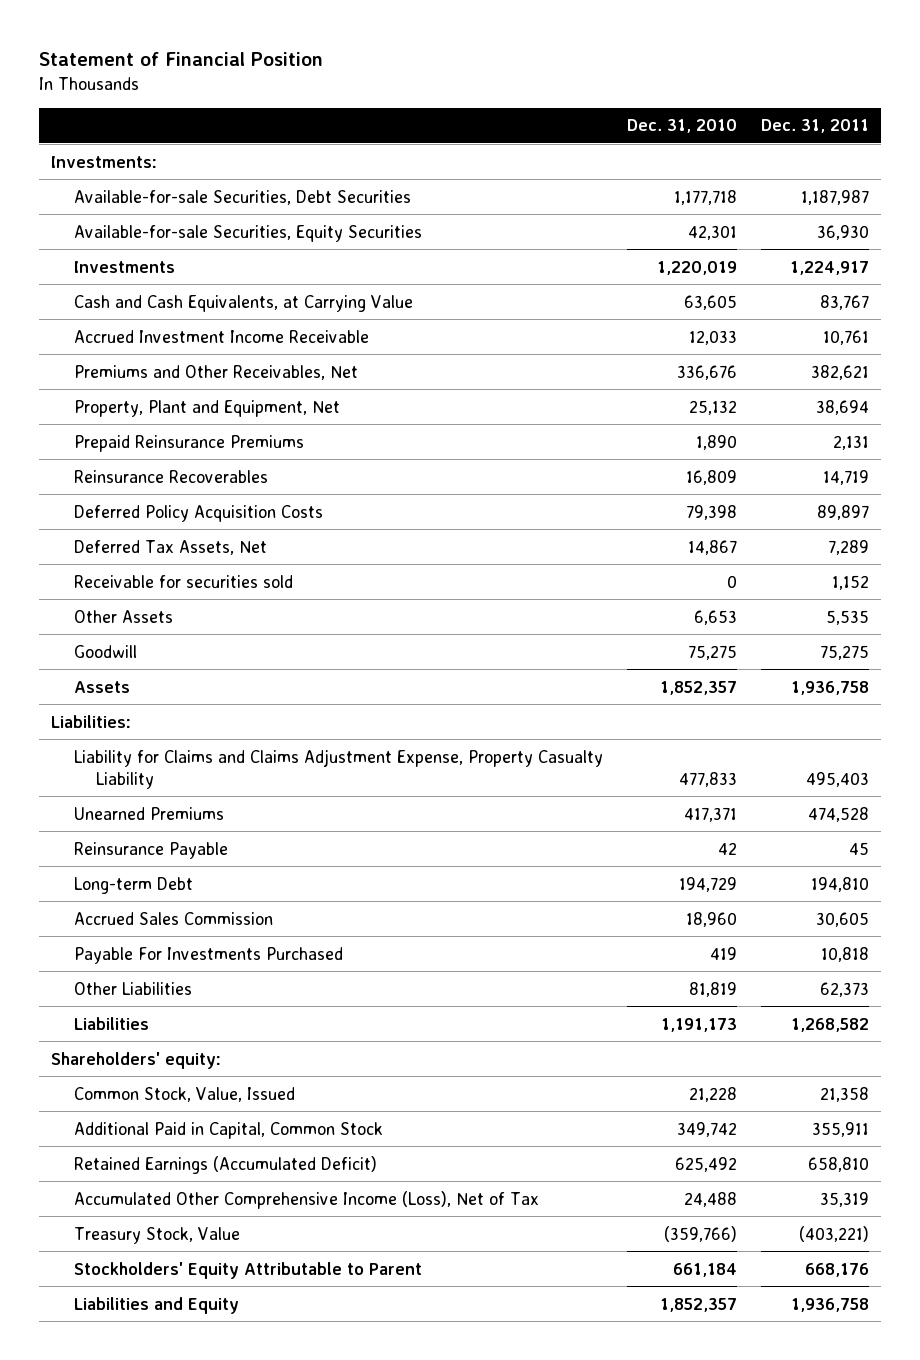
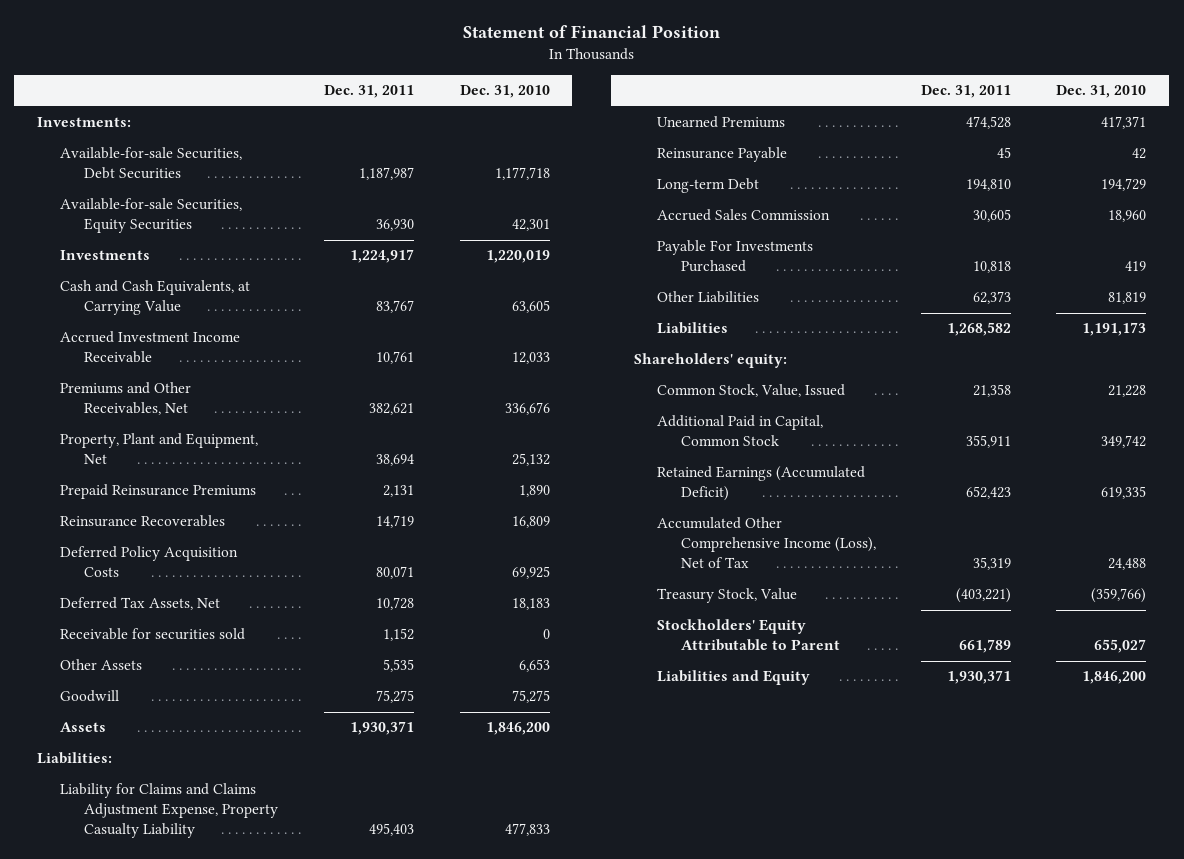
- | Dec. 31, 2010 | Dec. 31, 2011
+ | Dec. 31, 2011 | Dec. 31, 2010
- Deferred Policy Acquisition Costs | 79,398 | 89,897
- Deferred Tax Assets, Net | 14,867 | 7,289
+ Deferred Policy Acquisition Costs | 80,071 | 69,925
+ Deferred Tax Assets, Net | 10,728 | 18,183
- Assets | 1,852,357 | 1,936,758
+ Assets | 1,930,371 | 1,846,200
- Retained Earnings (Accumulated Deficit) | 625,492 | 658,810
+ Retained Earnings (Accumulated Deficit) | 652,423 | 619,335
- Stockholders' Equity Attributable to Parent | 661,184 | 668,176
- Liabilities and Equity | 1,852,357 | 1,936,758
+ Stockholders' Equity Attributable to Parent | 661,789 | 655,027
+ Liabilities and Equity | 1,930,371 | 1,846,200

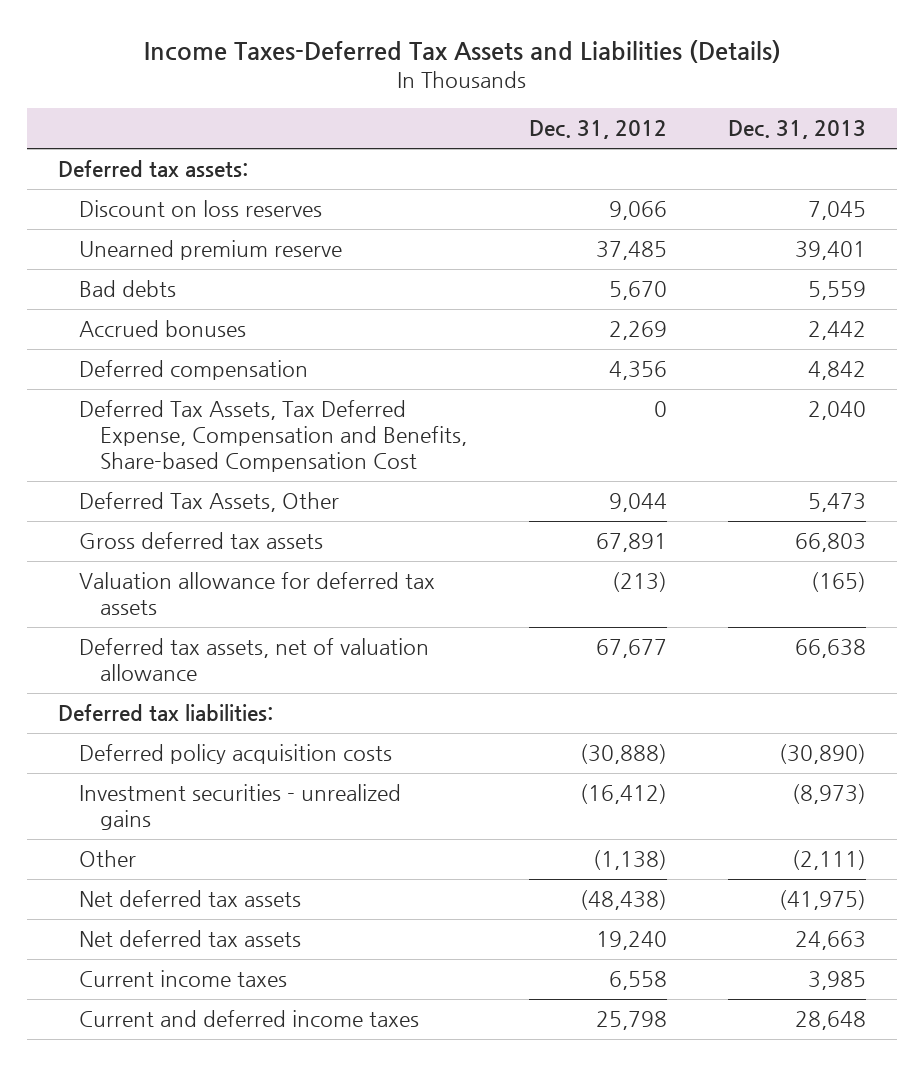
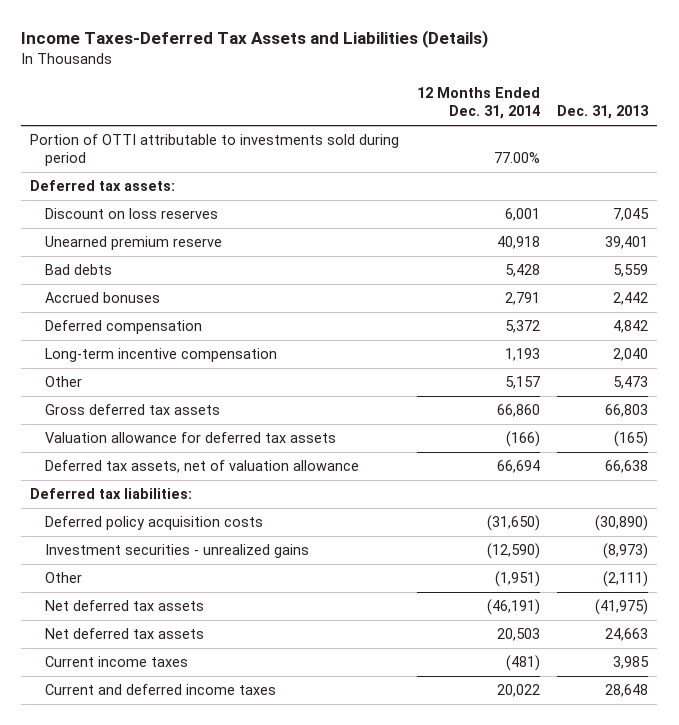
- | Dec. 31, 2012 | Dec. 31, 2013
+ | 12 Months Ended Dec. 31, 2014 | Dec. 31, 2013
+ Portion of OTTI attributable to investments sold during period | 77.00% |
- Deferred Tax Assets, Tax Deferred Expense, Compensation and Benefits, Share-based Compensation Cost | 0 | 2,040
- Deferred Tax Assets, Other | 9,044 | 5,473
+ Long-term incentive compensation | 1,193 | 2,040
+ Other | 5,157 | 5,473

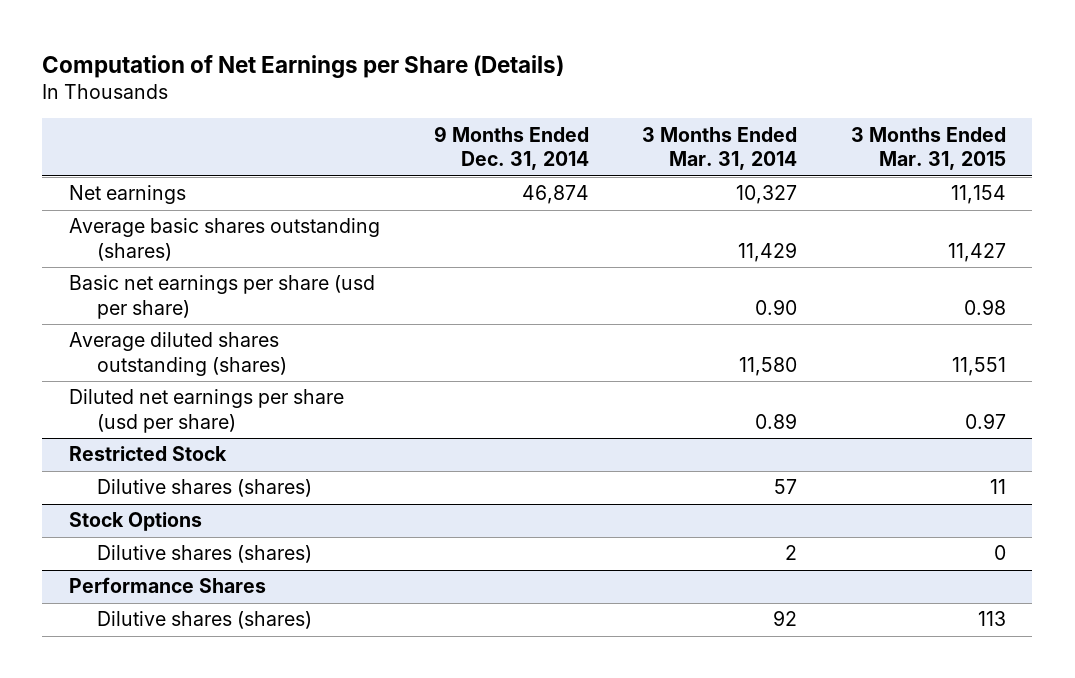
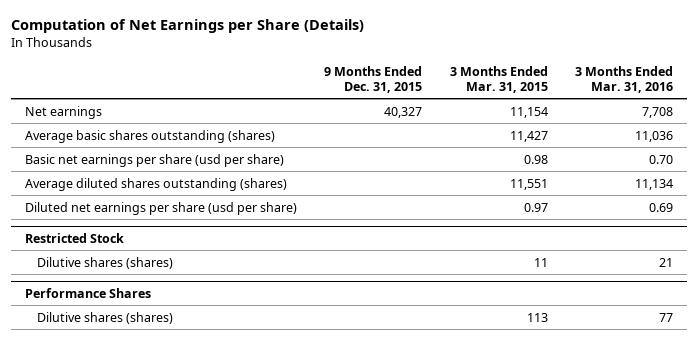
- | 9 Months Ended Dec. 31, 2014 | 3 Months Ended Mar. 31, 2014 | 3 Months Ended Mar. 31, 2015
+ | 9 Months Ended Dec. 31, 2015 | 3 Months Ended Mar. 31, 2015 | 3 Months Ended Mar. 31, 2016
- Stock Options
- Dilutive shares (shares) | | 2 | 0

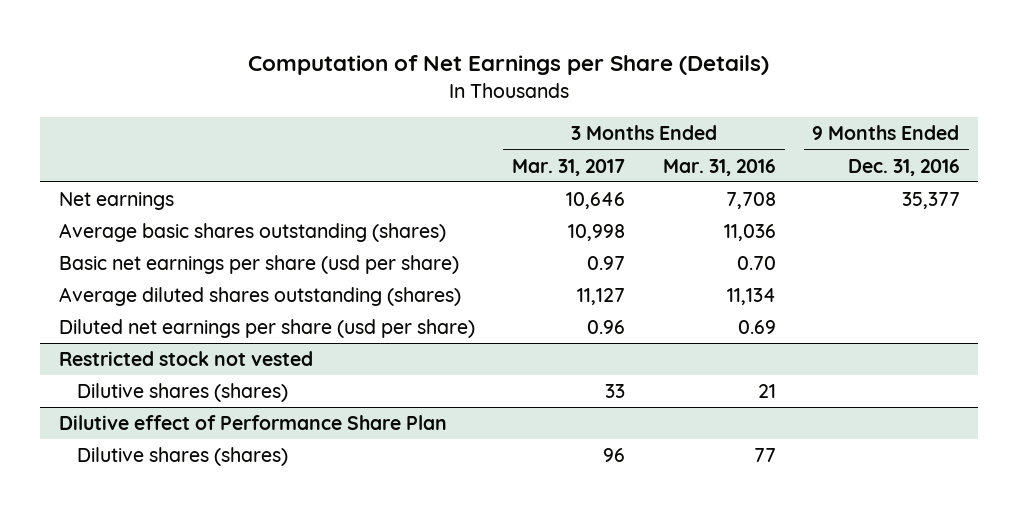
- | 9 Months Ended Dec. 31, 2015 | 3 Months Ended Mar. 31, 2015 | 3 Months Ended Mar. 31, 2016
+ | 3 Months Ended Mar. 31, 2017 | 3 Months Ended Mar. 31, 2016 | 9 Months Ended Dec. 31, 2016
- Restricted Stock
+ Restricted stock not vested
- Performance Shares
+ Dilutive effect of Performance Share Plan

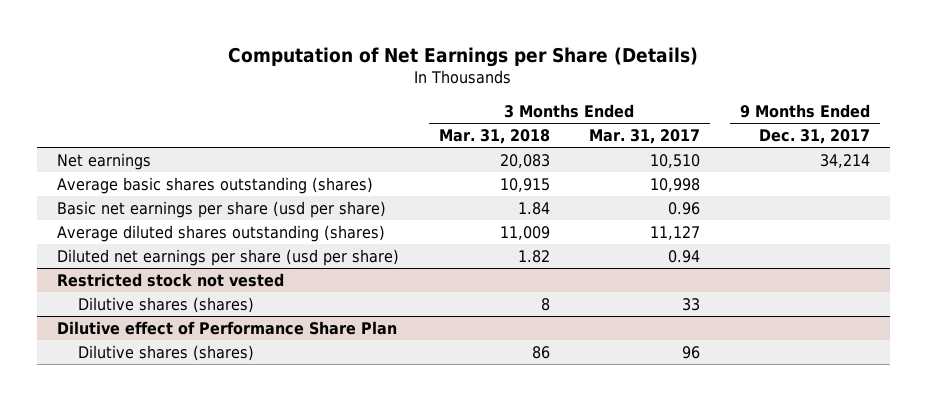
- | 3 Months Ended Mar. 31, 2017 | 3 Months Ended Mar. 31, 2016 | 9 Months Ended Dec. 31, 2016
+ | 3 Months Ended Mar. 31, 2018 | 3 Months Ended Mar. 31, 2017 | 9 Months Ended Dec. 31, 2017
- Net earnings | 10,646 | 7,708 | 35,377
+ Net earnings | 20,083 | 10,510 | 34,214
- Basic net earnings per share (usd per share) | 0.97 | 0.70 |
+ Basic net earnings per share (usd per share) | 1.84 | 0.96 |
- Diluted net earnings per share (usd per share) | 0.96 | 0.69 |
+ Diluted net earnings per share (usd per share) | 1.82 | 0.94 |

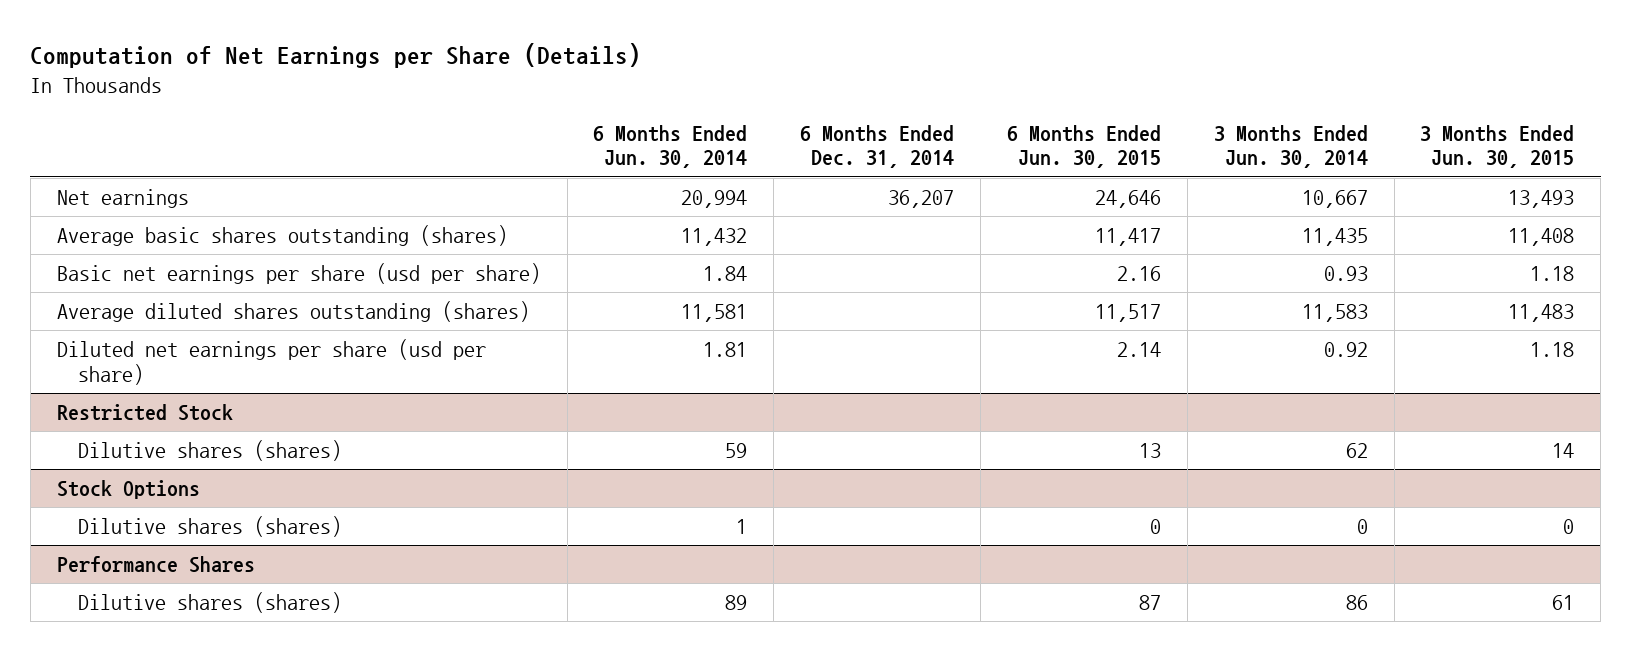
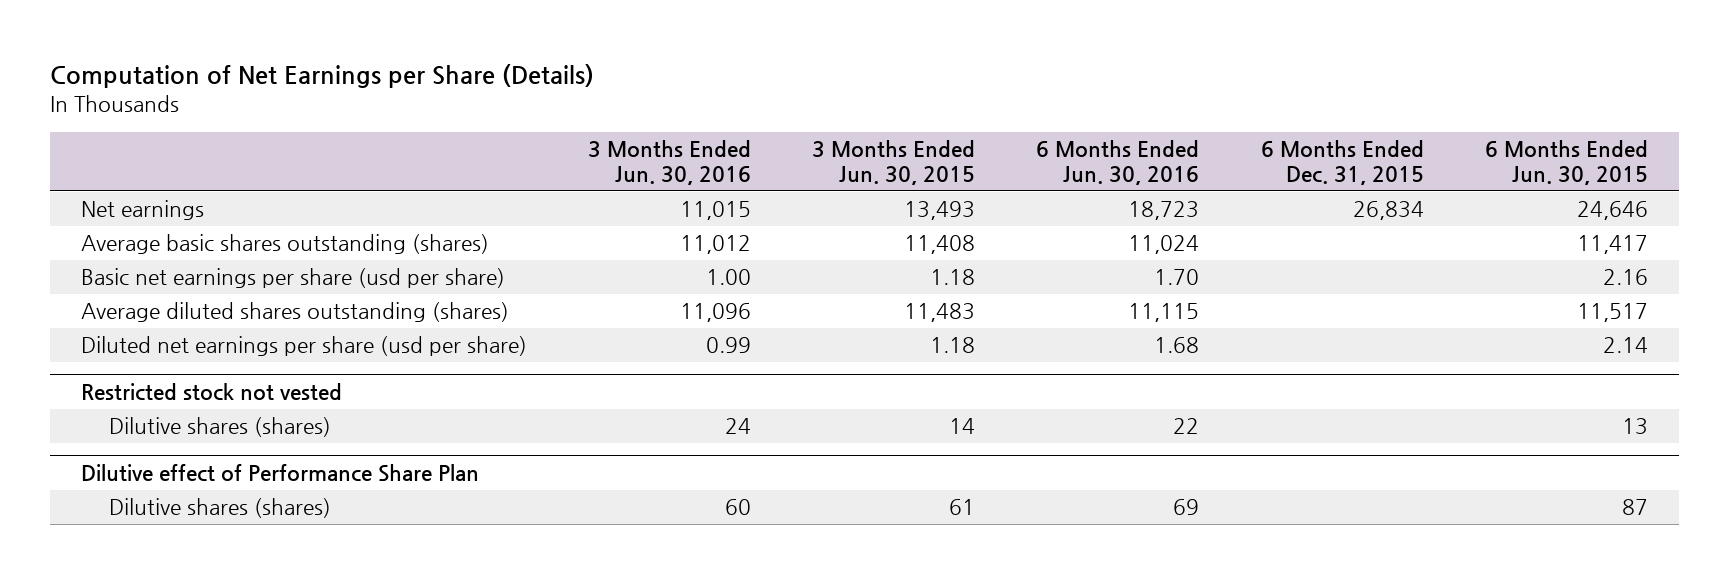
- | 6 Months Ended Jun. 30, 2014 | 6 Months Ended Dec. 31, 2014 | 6 Months Ended Jun. 30, 2015 | 3 Months Ended Jun. 30, 2014 | 3 Months Ended Jun. 30, 2015
+ | 3 Months Ended Jun. 30, 2016 | 3 Months Ended Jun. 30, 2015 | 6 Months Ended Jun. 30, 2016 | 6 Months Ended Dec. 31, 2015 | 6 Months Ended Jun. 30, 2015
- Restricted Stock
+ Restricted stock not vested
- Stock Options
- Dilutive shares (shares) | 1 | | 0 | 0 | 0
- Performance Shares
+ Dilutive effect of Performance Share Plan

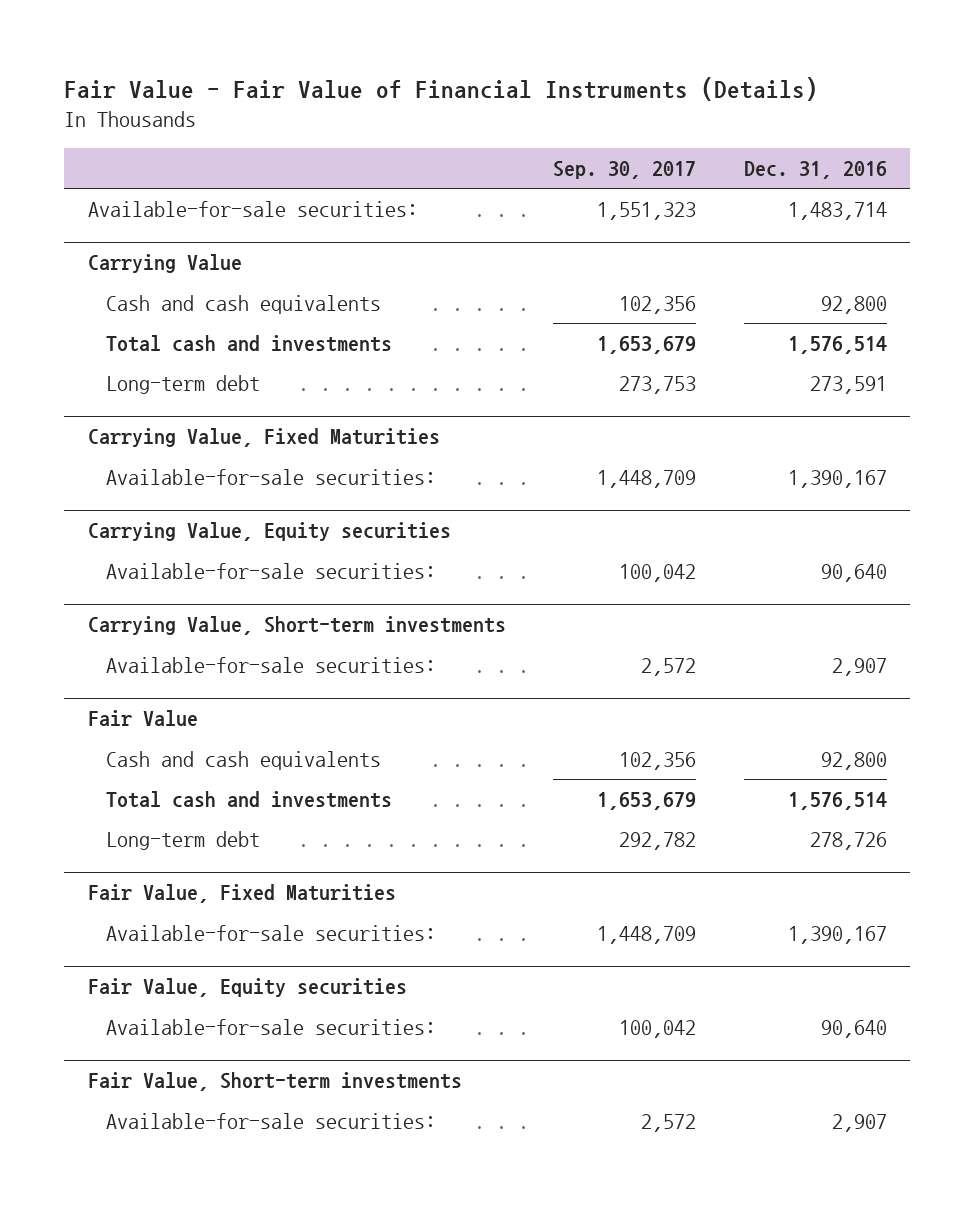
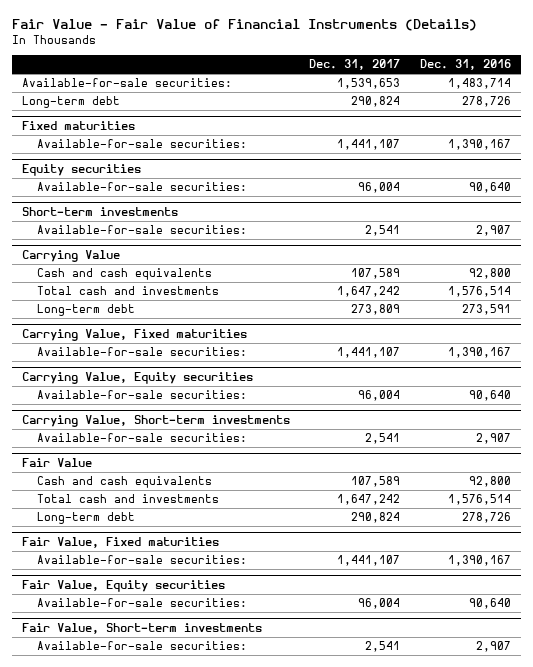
- | Sep. 30, 2017 | Dec. 31, 2016
+ | Dec. 31, 2017 | Dec. 31, 2016
+ Long-term debt | 290,824 | 278,726
+ Fixed maturities
+ Available-for-sale securities: | 1,441,107 | 1,390,167
+ Equity securities
+ Available-for-sale securities: | 96,004 | 90,640
+ Short-term investments
+ Available-for-sale securities: | 2,541 | 2,907
- Carrying Value, Fixed Maturities
+ Carrying Value, Fixed maturities
- Fair Value, Fixed Maturities
+ Fair Value, Fixed maturities

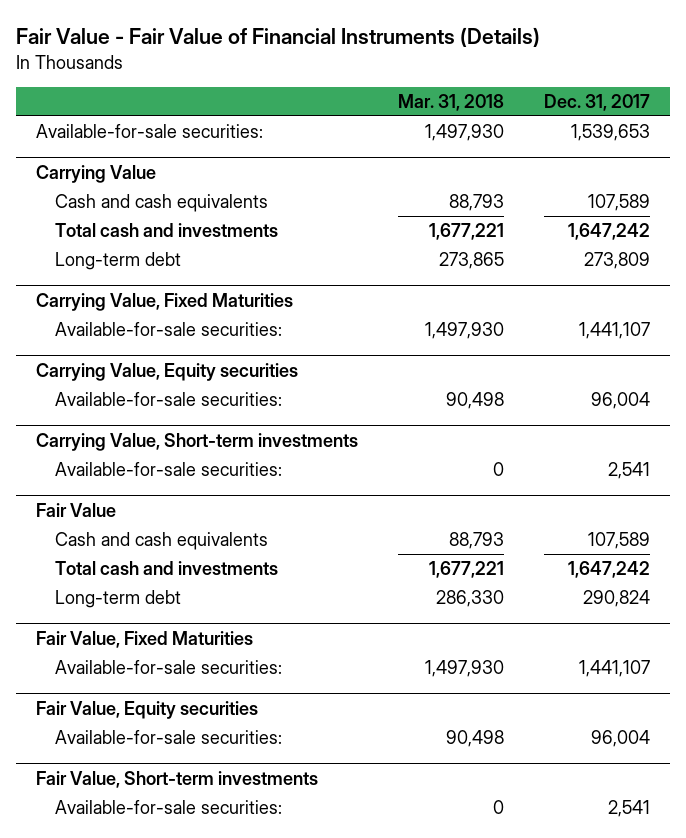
- | Dec. 31, 2017 | Dec. 31, 2016
+ | Mar. 31, 2018 | Dec. 31, 2017
- Long-term debt | 290,824 | 278,726
- Fixed maturities
- Available-for-sale securities: | 1,441,107 | 1,390,167
- Equity securities
- Available-for-sale securities: | 96,004 | 90,640
- Short-term investments
- Available-for-sale securities: | 2,541 | 2,907
- Carrying Value, Fixed maturities
+ Carrying Value, Fixed Maturities
- Fair Value, Fixed maturities
+ Fair Value, Fixed Maturities

